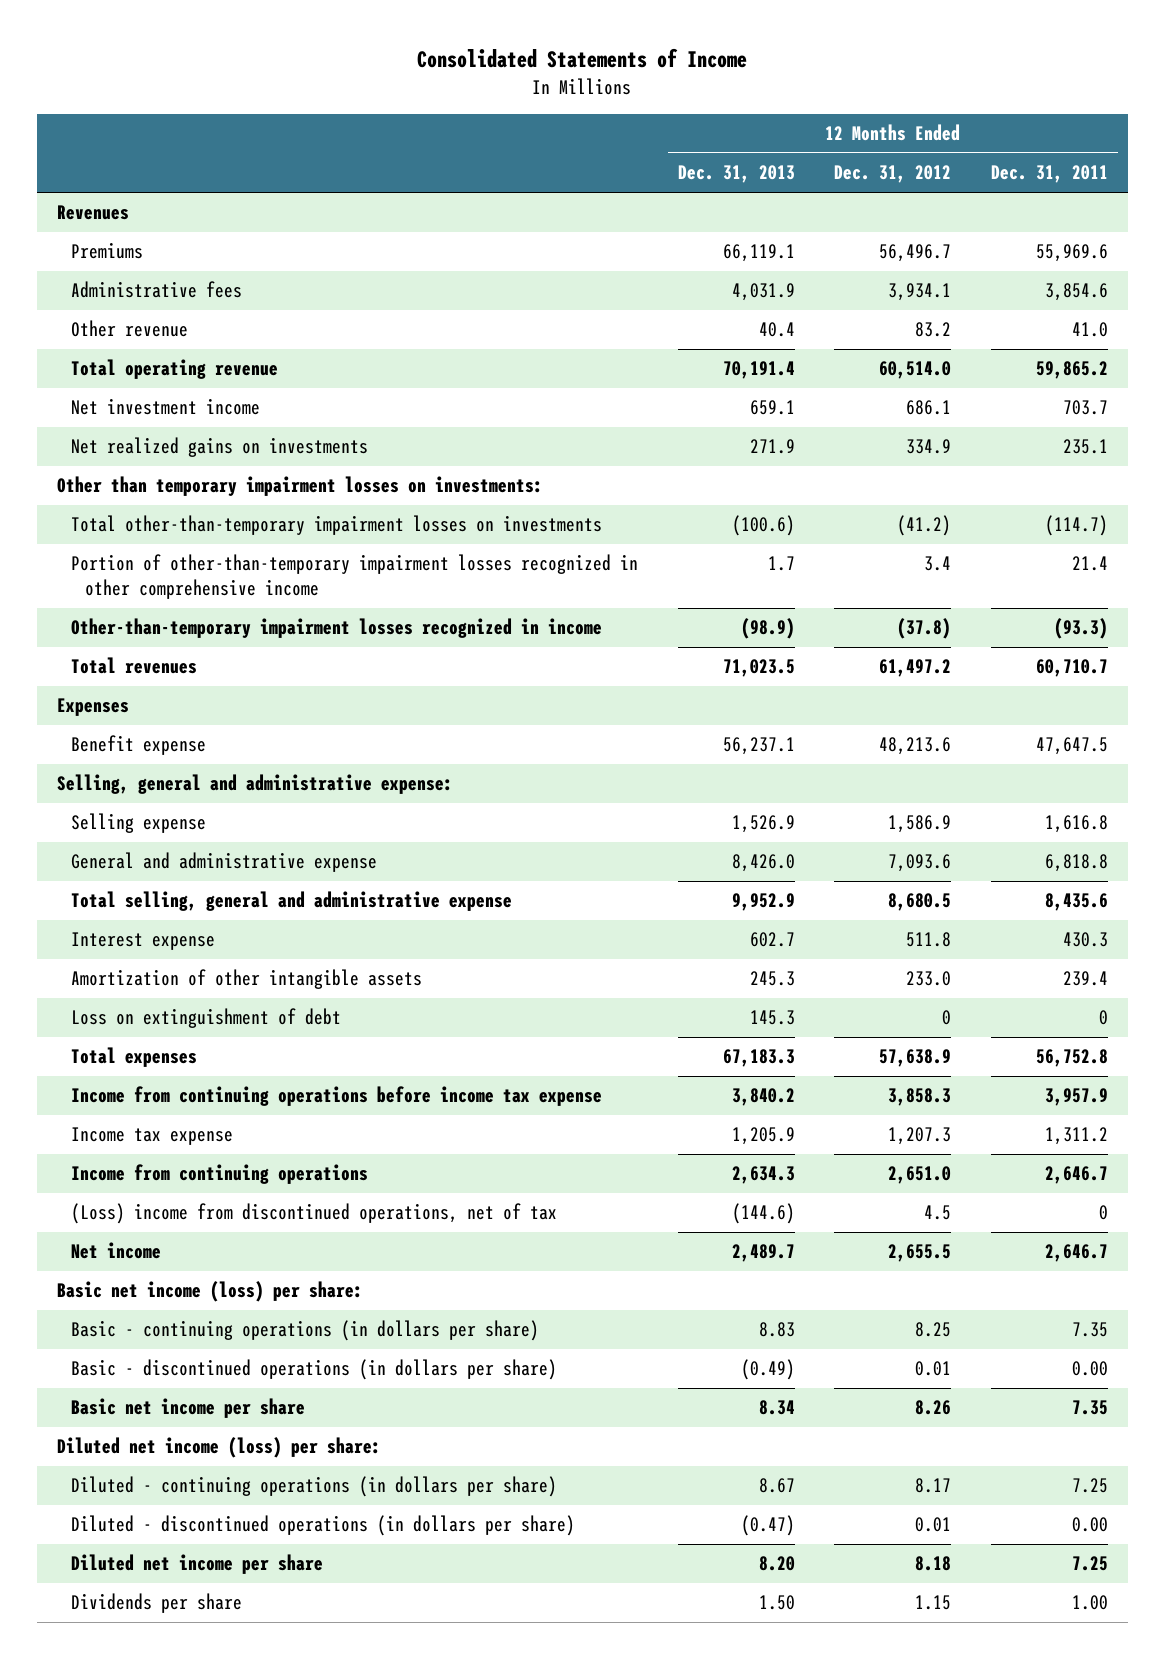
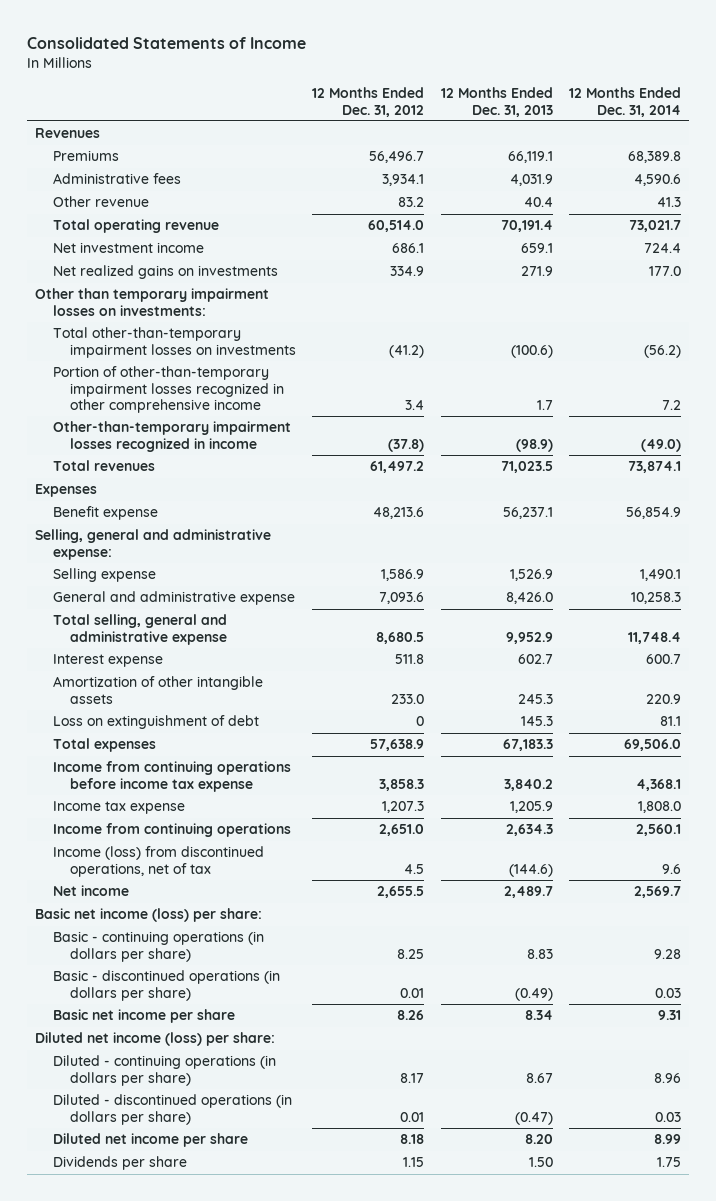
- | 12 Months Ended Dec. 31, 2013 | 12 Months Ended Dec. 31, 2012 | 12 Months Ended Dec. 31, 2011
+ | 12 Months Ended Dec. 31, 2012 | 12 Months Ended Dec. 31, 2013 | 12 Months Ended Dec. 31, 2014
- (Loss) income from discontinued operations, net of tax | (144.6) | 4.5 | 0
+ Income (loss) from discontinued operations, net of tax | 4.5 | (144.6) | 9.6

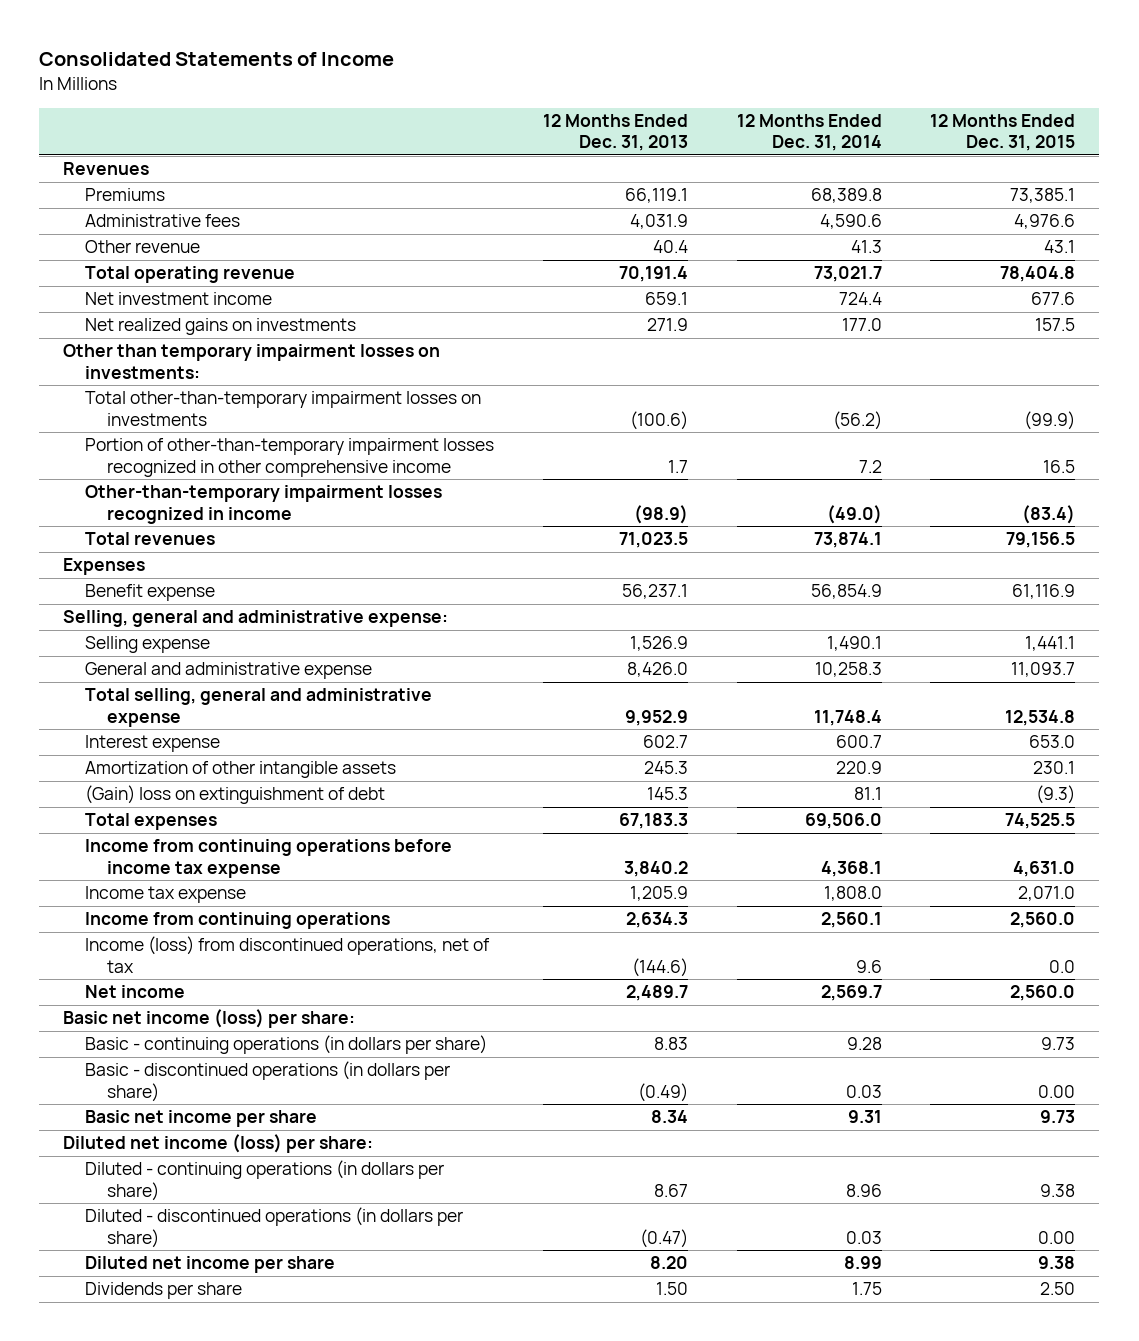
- | 12 Months Ended Dec. 31, 2012 | 12 Months Ended Dec. 31, 2013 | 12 Months Ended Dec. 31, 2014
+ | 12 Months Ended Dec. 31, 2013 | 12 Months Ended Dec. 31, 2014 | 12 Months Ended Dec. 31, 2015
- Loss on extinguishment of debt | 0 | 145.3 | 81.1
+ (Gain) loss on extinguishment of debt | 145.3 | 81.1 | (9.3)

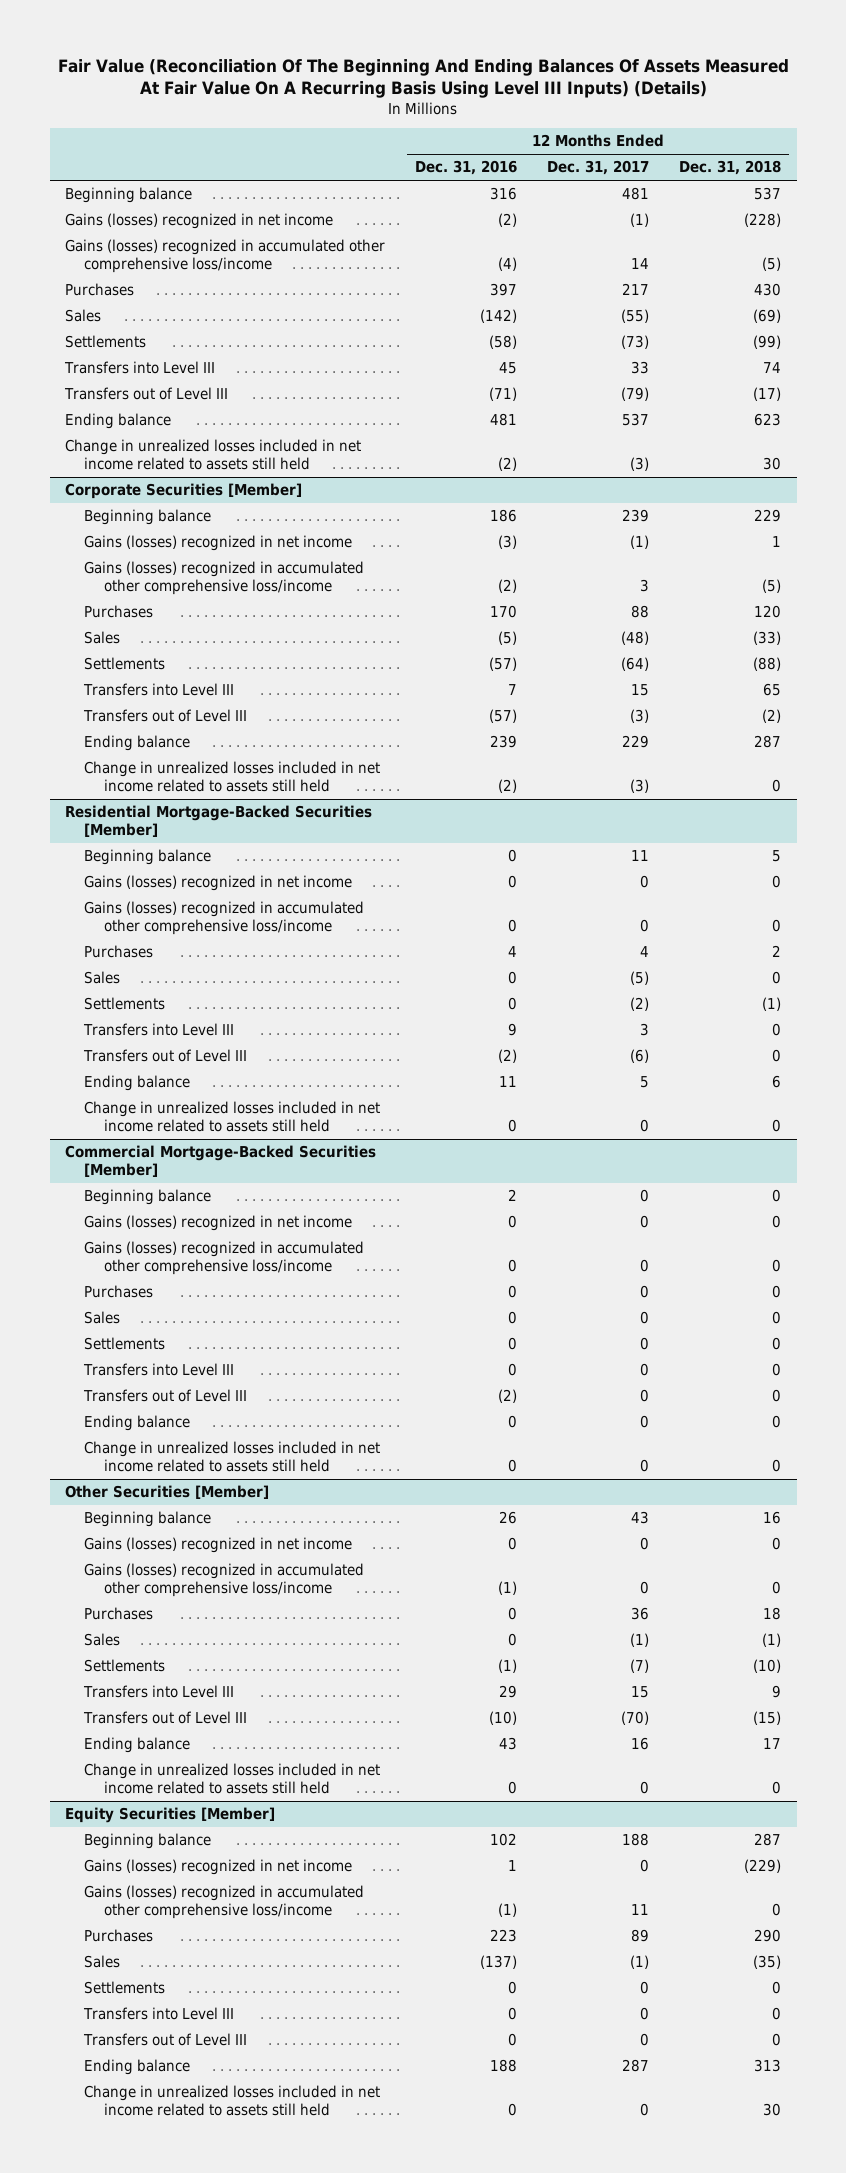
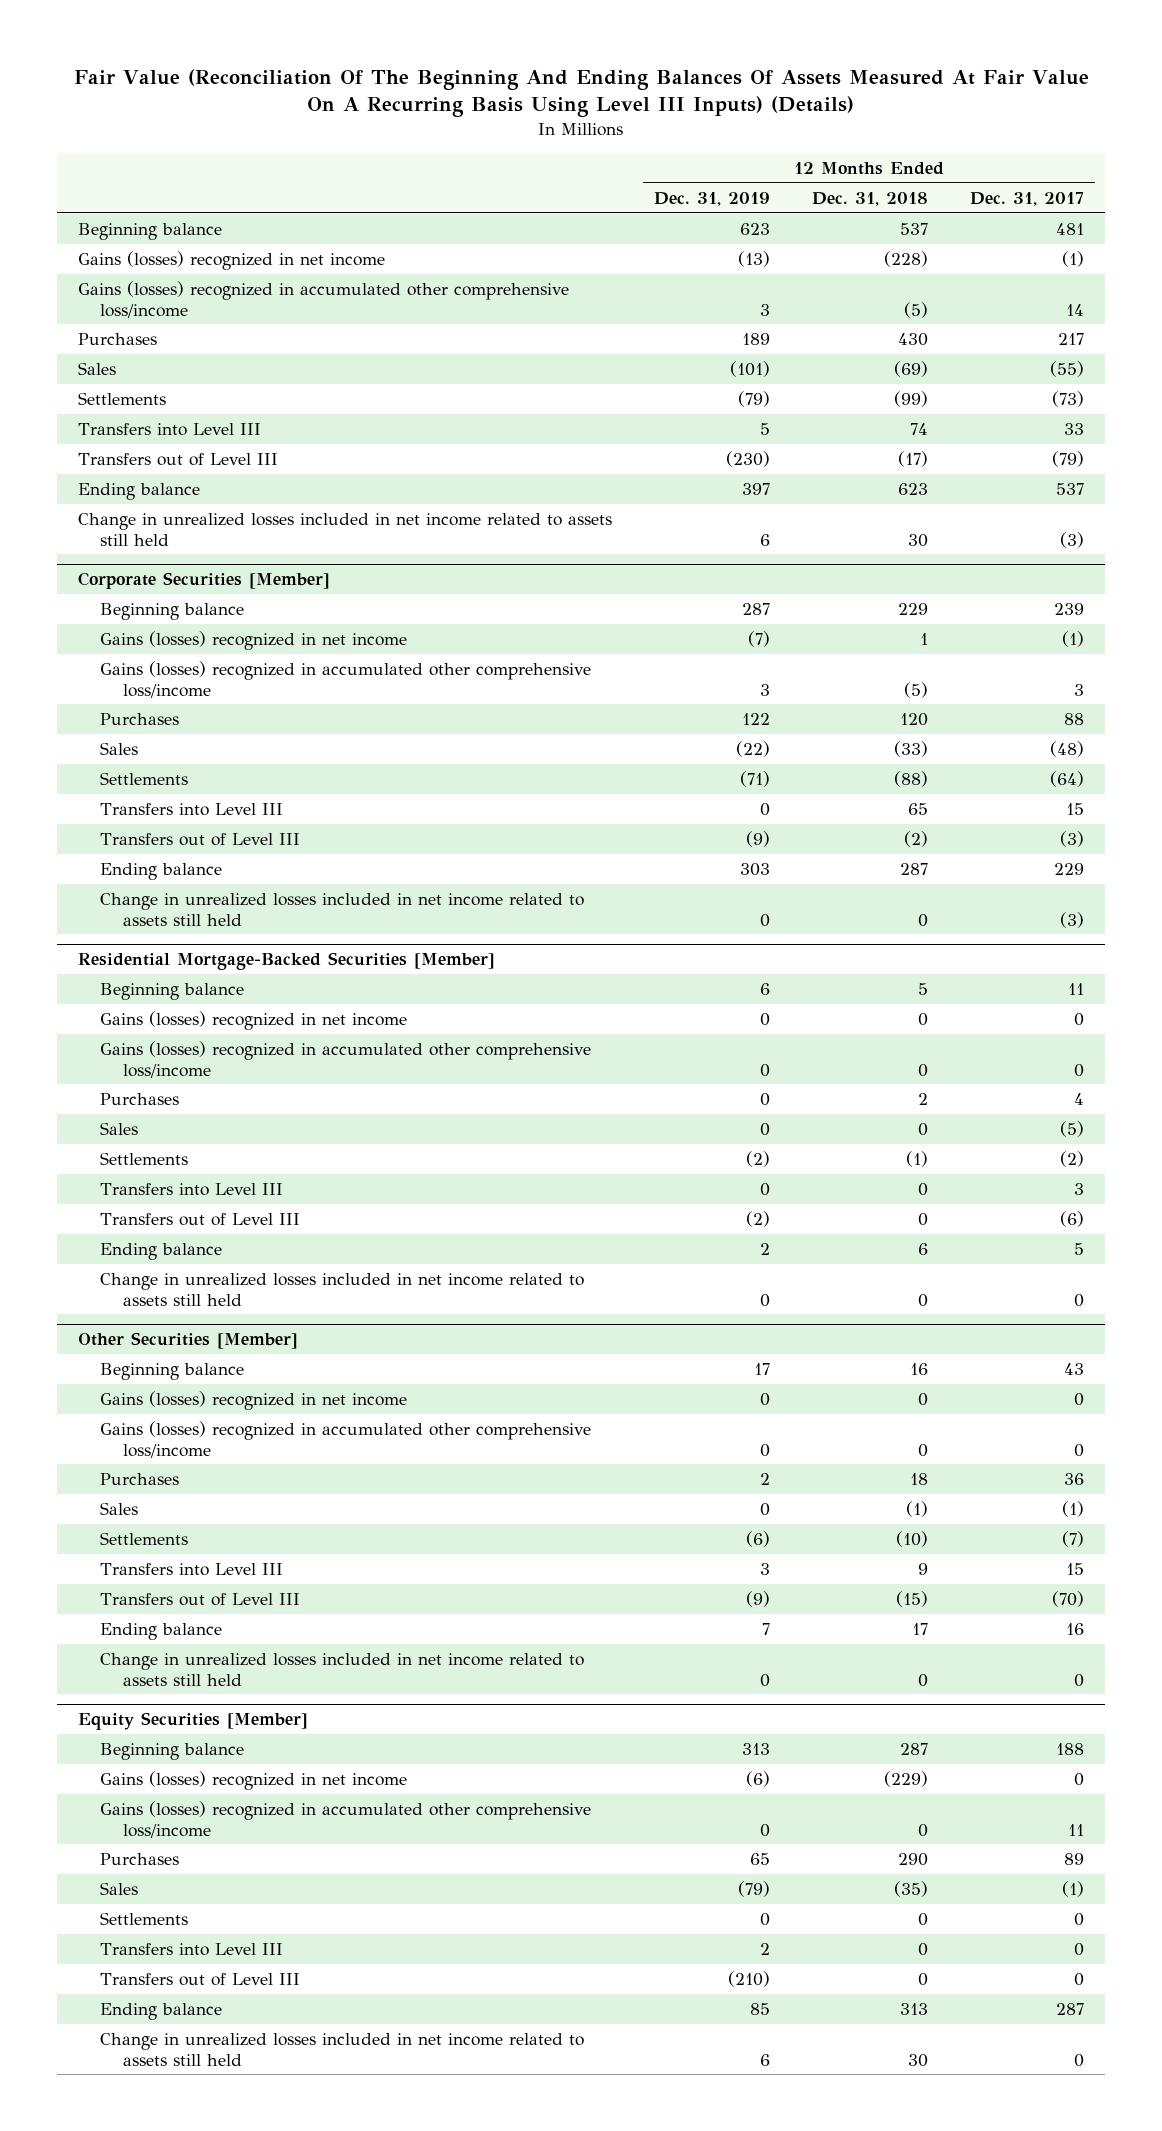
- | 12 Months Ended Dec. 31, 2016 | 12 Months Ended Dec. 31, 2017 | 12 Months Ended Dec. 31, 2018
+ | 12 Months Ended Dec. 31, 2019 | 12 Months Ended Dec. 31, 2018 | 12 Months Ended Dec. 31, 2017
- Commercial Mortgage-Backed Securities [Member]
- Beginning balance | 2 | 0 | 0
- Gains (losses) recognized in net income | 0 | 0 | 0
- Gains (losses) recognized in accumulated other comprehensive loss/income | 0 | 0 | 0
- Purchases | 0 | 0 | 0
- Sales | 0 | 0 | 0
- Settlements | 0 | 0 | 0
- Transfers into Level III | 0 | 0 | 0
- Transfers out of Level III | (2) | 0 | 0
- Ending balance | 0 | 0 | 0
- Change in unrealized losses included in net income related to assets still held | 0 | 0 | 0

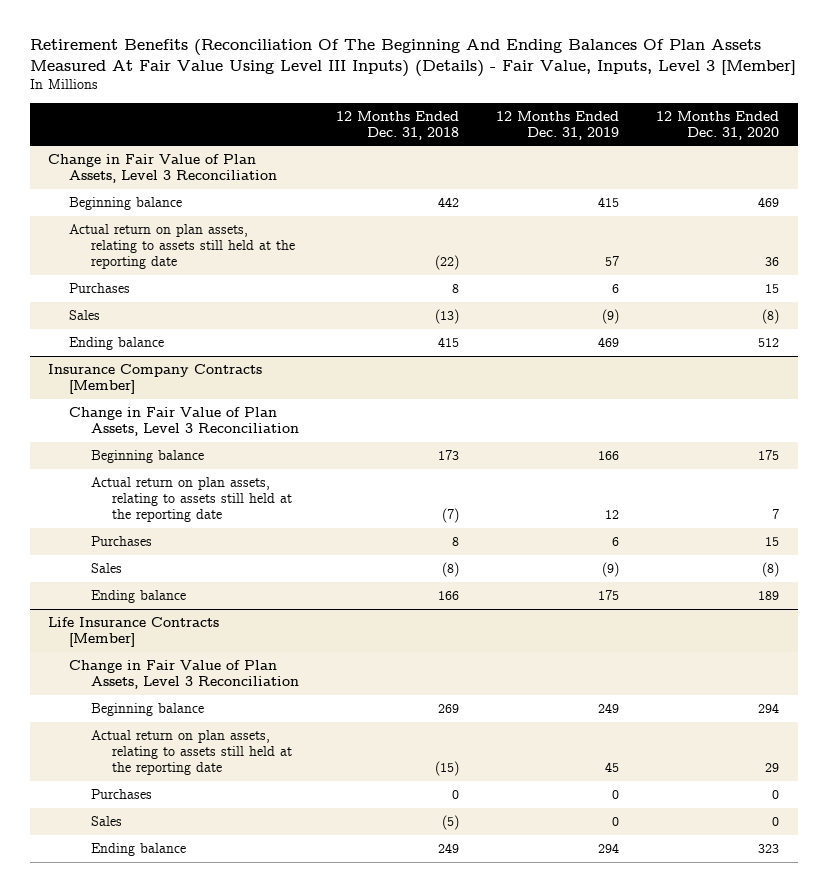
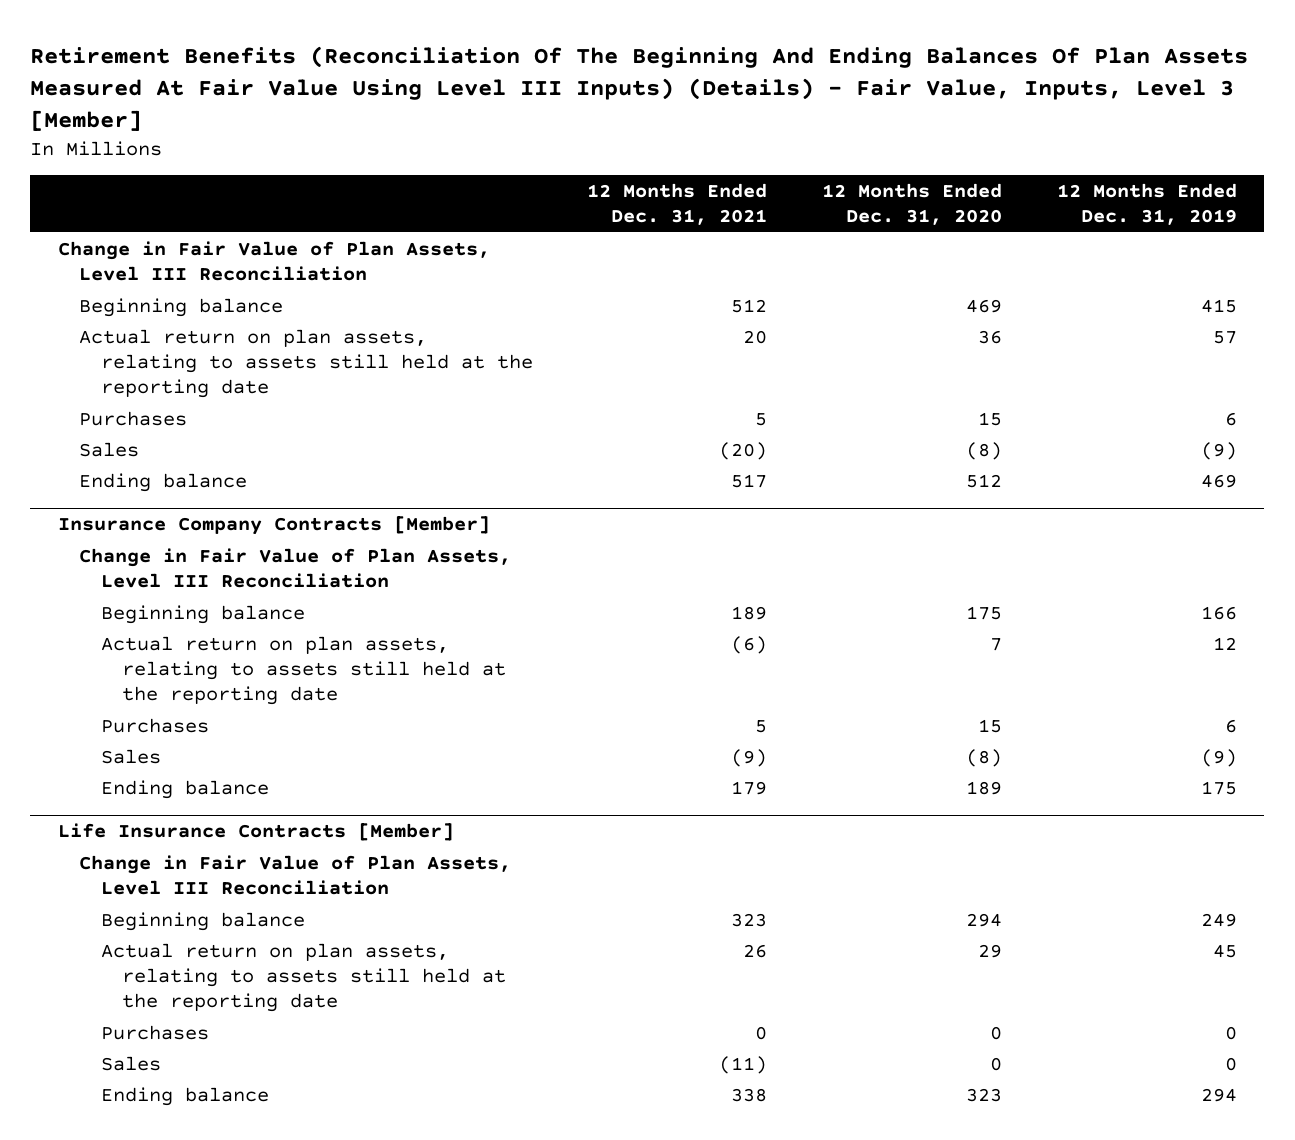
- | 12 Months Ended Dec. 31, 2018 | 12 Months Ended Dec. 31, 2019 | 12 Months Ended Dec. 31, 2020
+ | 12 Months Ended Dec. 31, 2021 | 12 Months Ended Dec. 31, 2020 | 12 Months Ended Dec. 31, 2019
- Change in Fair Value of Plan Assets, Level 3 Reconciliation
+ Change in Fair Value of Plan Assets, Level III Reconciliation
@ Insurance Company Contracts [Member]
- Change in Fair Value of Plan Assets, Level 3 Reconciliation
+ Change in Fair Value of Plan Assets, Level III Reconciliation
@ Life Insurance Contracts [Member]
- Change in Fair Value of Plan Assets, Level 3 Reconciliation
+ Change in Fair Value of Plan Assets, Level III Reconciliation

